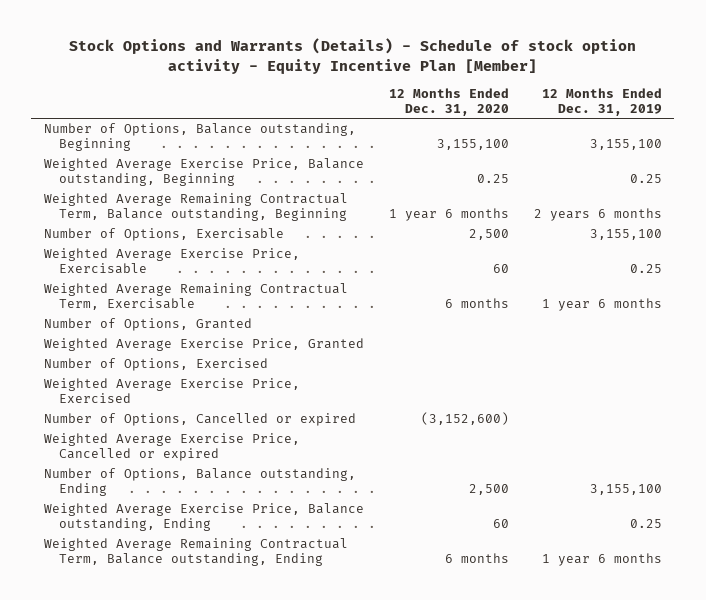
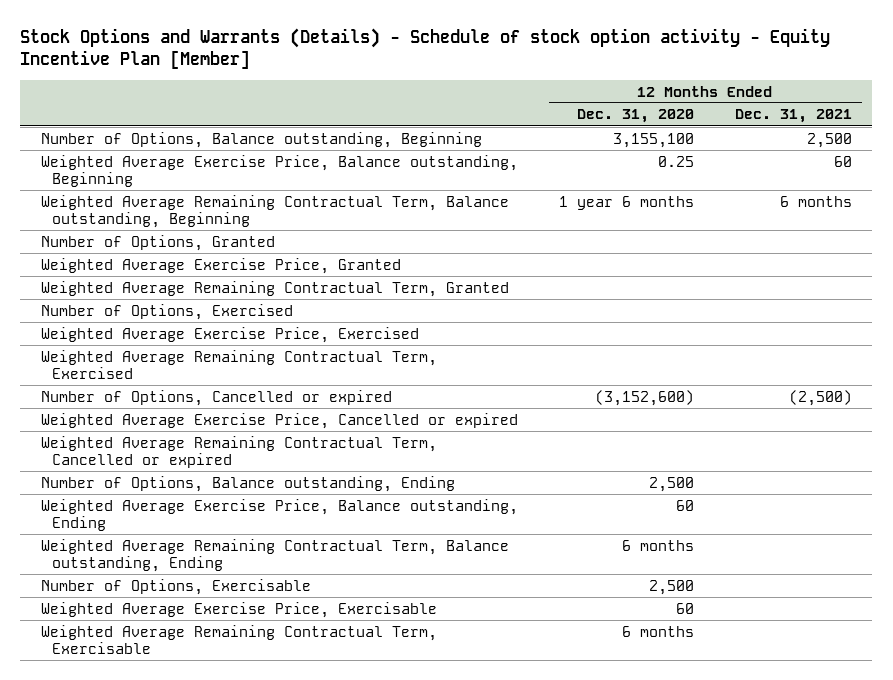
- | 12 Months Ended Dec. 31, 2020 | 12 Months Ended Dec. 31, 2019
+ | 12 Months Ended Dec. 31, 2020 | 12 Months Ended Dec. 31, 2021
+ Weighted Average Remaining Contractual Term, Granted
+ Weighted Average Remaining Contractual Term, Exercised
+ Weighted Average Remaining Contractual Term, Cancelled or expired
moved down: Number of Options, Exercisable | 2,500 |
moved down: Weighted Average Exercise Price, Exercisable | 60 |
moved down: Weighted Average Remaining Contractual Term, Exercisable | 6 months |

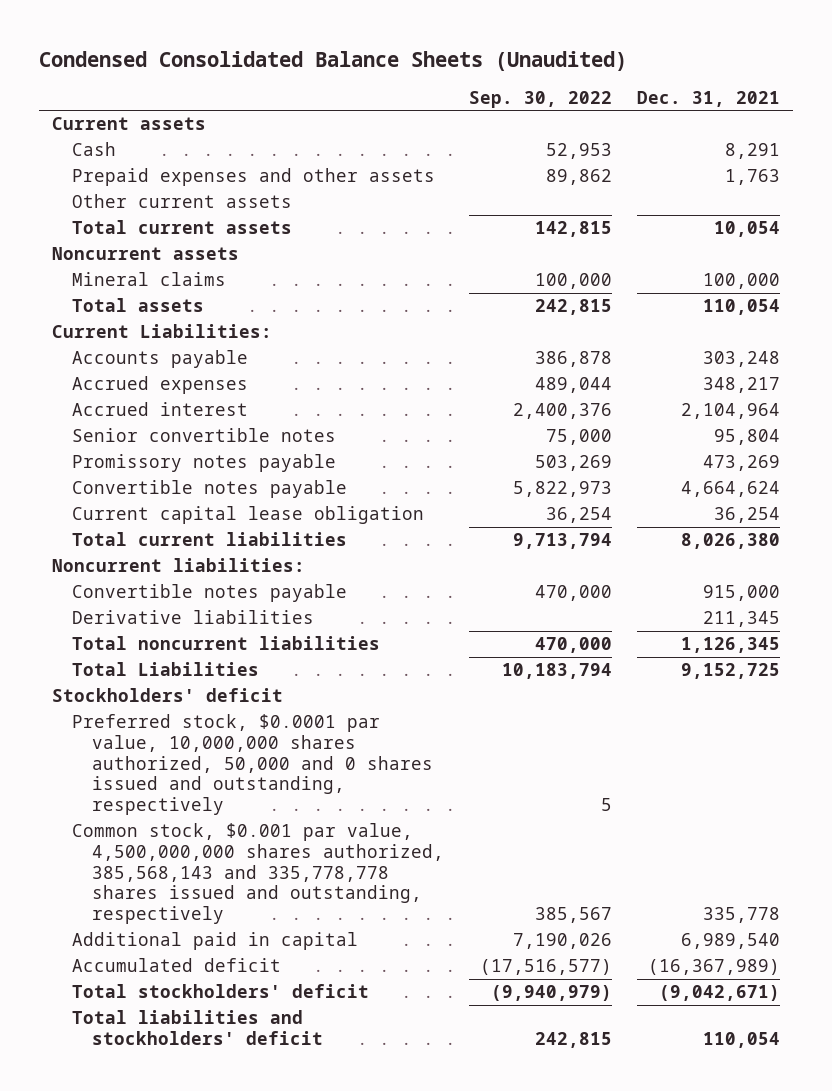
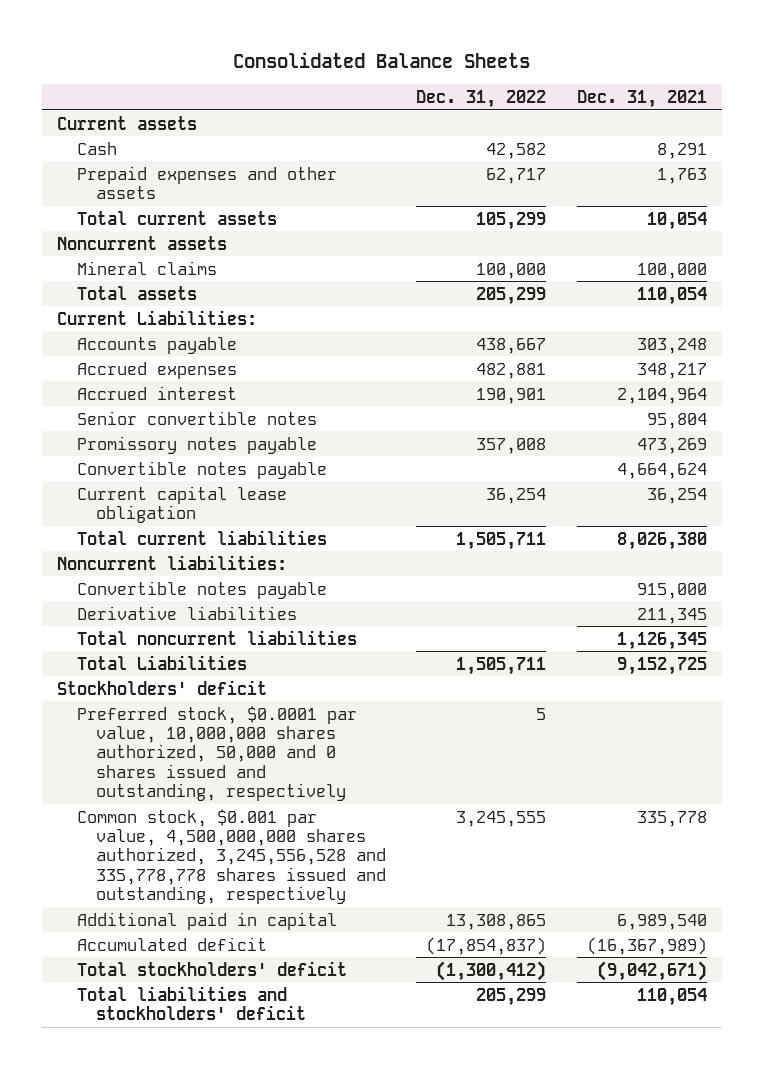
- Condensed Consolidated Balance Sheets (Unaudited)
+ Consolidated Balance Sheets
- | Sep. 30, 2022 | Dec. 31, 2021
+ | Dec. 31, 2022 | Dec. 31, 2021
- Other current assets
- Common stock, $0.001 par value, 4,500,000,000 shares authorized, 385,568,143 and 335,778,778 shares issued and outstanding, respectively | 385,567 | 335,778
+ Common stock, $0.001 par value, 4,500,000,000 shares authorized, 3,245,556,528 and 335,778,778 shares issued and outstanding, respectively | 3,245,555 | 335,778

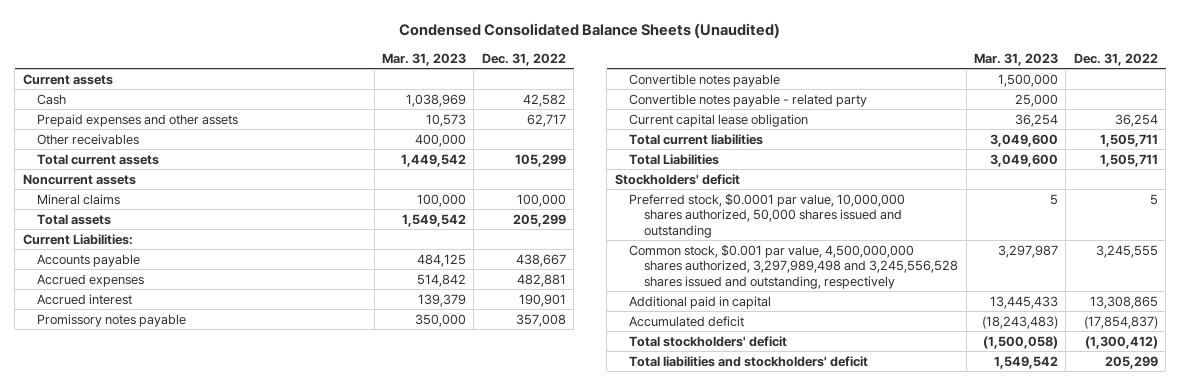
- Consolidated Balance Sheets
+ Condensed Consolidated Balance Sheets (Unaudited)
- | Dec. 31, 2022 | Dec. 31, 2021
+ | Mar. 31, 2023 | Dec. 31, 2022
+ Other receivables | 400,000 |
- Senior convertible notes | | 95,804
+ Convertible notes payable - related party | 25,000 |
- Noncurrent liabilities:
- Convertible notes payable | | 915,000
- Derivative liabilities | | 211,345
- Total noncurrent liabilities | | 1,126,345
- Preferred stock, $0.0001 par value, 10,000,000 shares authorized, 50,000 and 0 shares issued and outstanding, respectively | 5 |
- Common stock, $0.001 par value, 4,500,000,000 shares authorized, 3,245,556,528 and 335,778,778 shares issued and outstanding, respectively | 3,245,555 | 335,778
+ Preferred stock, $0.0001 par value, 10,000,000 shares authorized, 50,000 shares issued and outstanding | 5 | 5
+ Common stock, $0.001 par value, 4,500,000,000 shares authorized, 3,297,989,498 and 3,245,556,528 shares issued and outstanding, respectively | 3,297,987 | 3,245,555

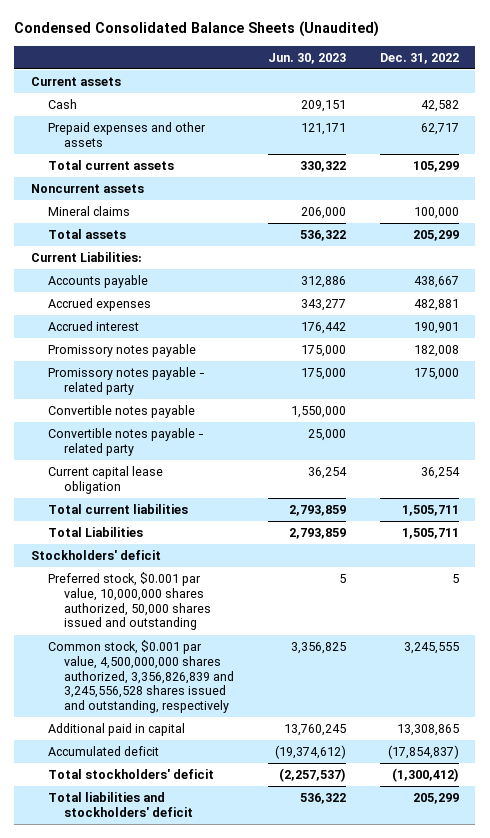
- | Mar. 31, 2023 | Dec. 31, 2022
+ | Jun. 30, 2023 | Dec. 31, 2022
- Other receivables | 400,000 |
- Promissory notes payable | 350,000 | 357,008
+ Promissory notes payable | 175,000 | 182,008
+ Promissory notes payable - related party | 175,000 | 175,000
- Preferred stock, $0.0001 par value, 10,000,000 shares authorized, 50,000 shares issued and outstanding | 5 | 5
- Common stock, $0.001 par value, 4,500,000,000 shares authorized, 3,297,989,498 and 3,245,556,528 shares issued and outstanding, respectively | 3,297,987 | 3,245,555
+ Preferred stock, $0.001 par value, 10,000,000 shares authorized, 50,000 shares issued and outstanding | 5 | 5
+ Common stock, $0.001 par value, 4,500,000,000 shares authorized, 3,356,826,839 and 3,245,556,528 shares issued and outstanding, respectively | 3,356,825 | 3,245,555

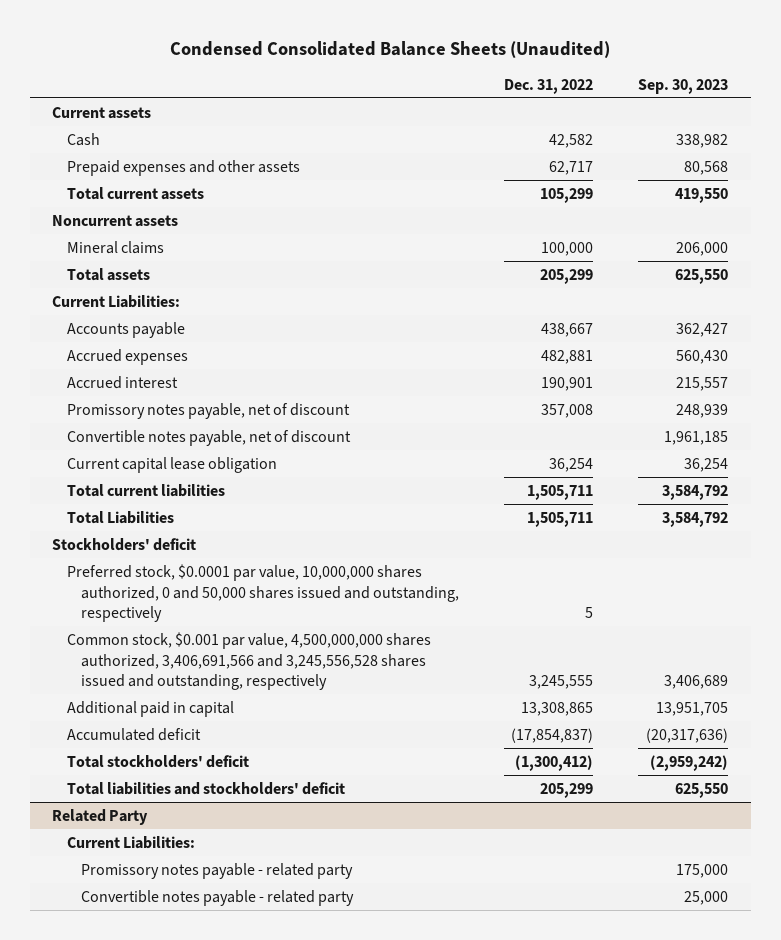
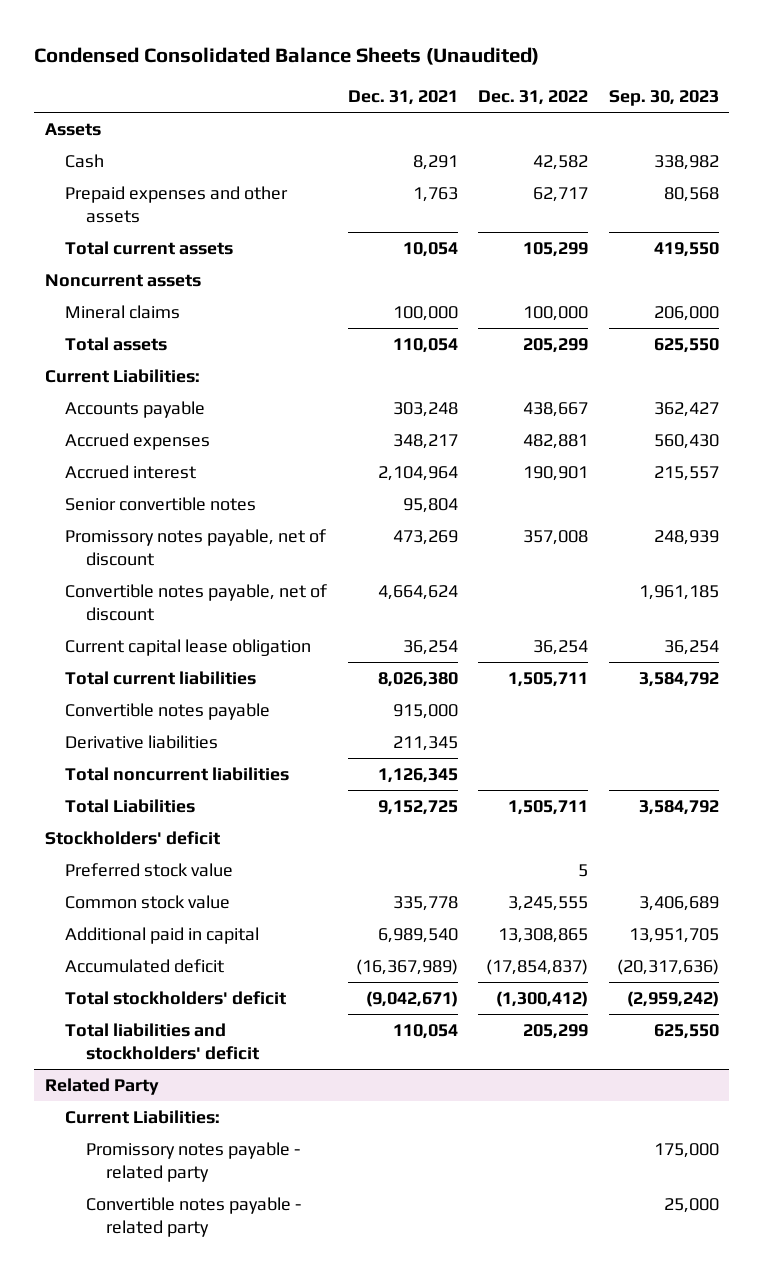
- | Dec. 31, 2022 | Sep. 30, 2023
+ | Dec. 31, 2021 | Dec. 31, 2022 | Sep. 30, 2023
- Current assets
+ Assets
+ Senior convertible notes | 95,804 | |
+ Convertible notes payable | 915,000 | |
+ Derivative liabilities | 211,345 | |
+ Total noncurrent liabilities | 1,126,345 | |
- Preferred stock, $0.0001 par value, 10,000,000 shares authorized, 0 and 50,000 shares issued and outstanding, respectively | 5 |
- Common stock, $0.001 par value, 4,500,000,000 shares authorized, 3,406,691,566 and 3,245,556,528 shares issued and outstanding, respectively | 3,245,555 | 3,406,689
+ Preferred stock value | | 5 |
+ Common stock value | 335,778 | 3,245,555 | 3,406,689

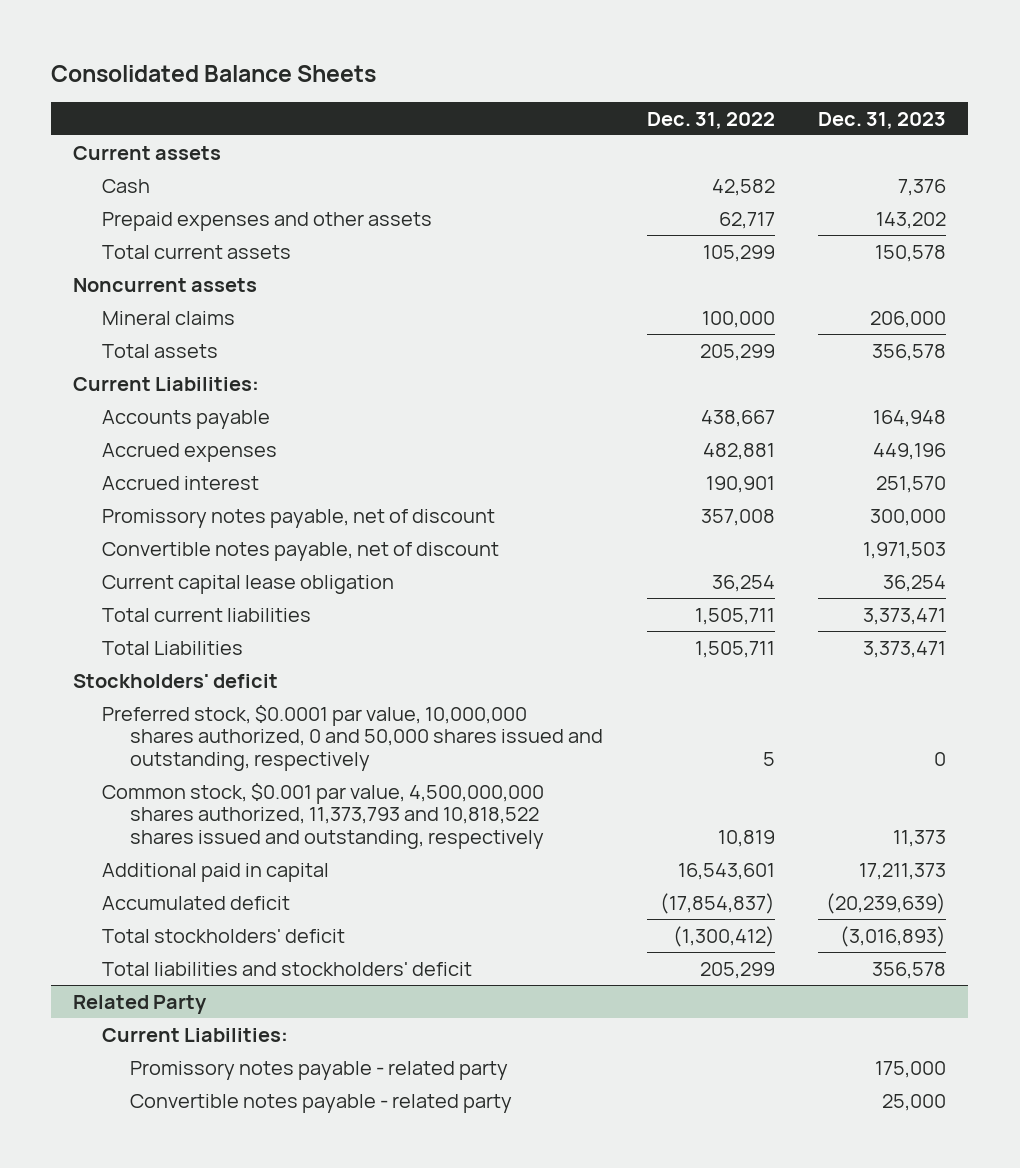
- Condensed Consolidated Balance Sheets (Unaudited)
+ Consolidated Balance Sheets
- | Dec. 31, 2021 | Dec. 31, 2022 | Sep. 30, 2023
+ | Dec. 31, 2022 | Dec. 31, 2023
- Assets
+ Current assets
- Senior convertible notes | 95,804 | |
- Convertible notes payable | 915,000 | |
- Derivative liabilities | 211,345 | |
- Total noncurrent liabilities | 1,126,345 | |
- Preferred stock value | | 5 |
- Common stock value | 335,778 | 3,245,555 | 3,406,689
- Additional paid in capital | 6,989,540 | 13,308,865 | 13,951,705
+ Preferred stock, $0.0001 par value, 10,000,000 shares authorized, 0 and 50,000 shares issued and outstanding, respectively | 5 | 0
+ Common stock, $0.001 par value, 4,500,000,000 shares authorized, 11,373,793 and 10,818,522 shares issued and outstanding, respectively | 10,819 | 11,373
+ Additional paid in capital | 16,543,601 | 17,211,373

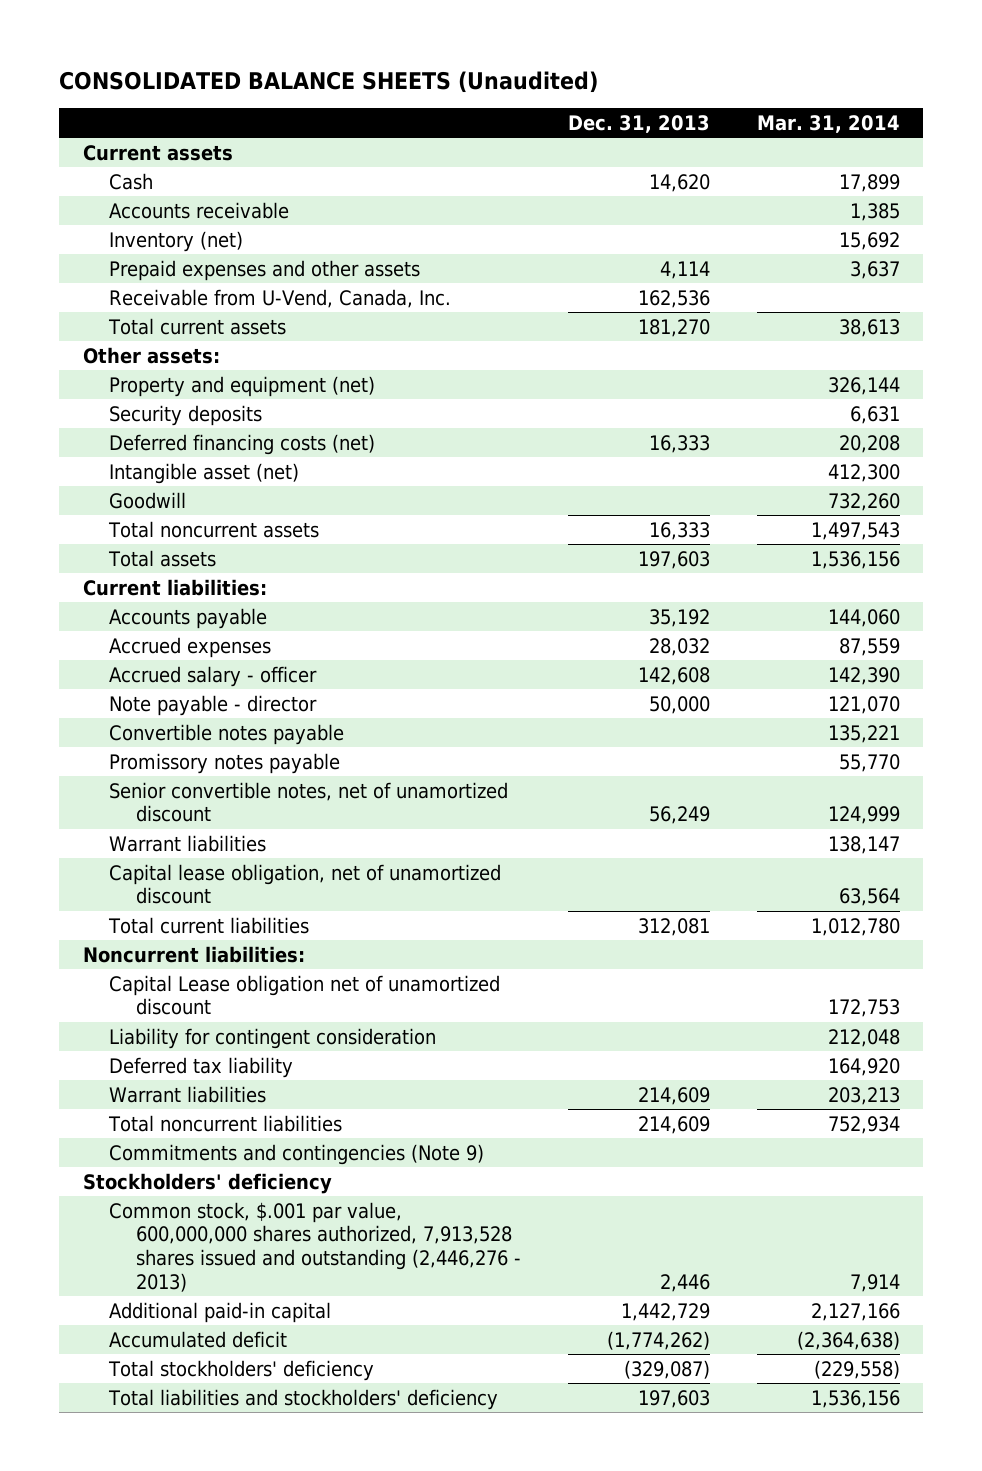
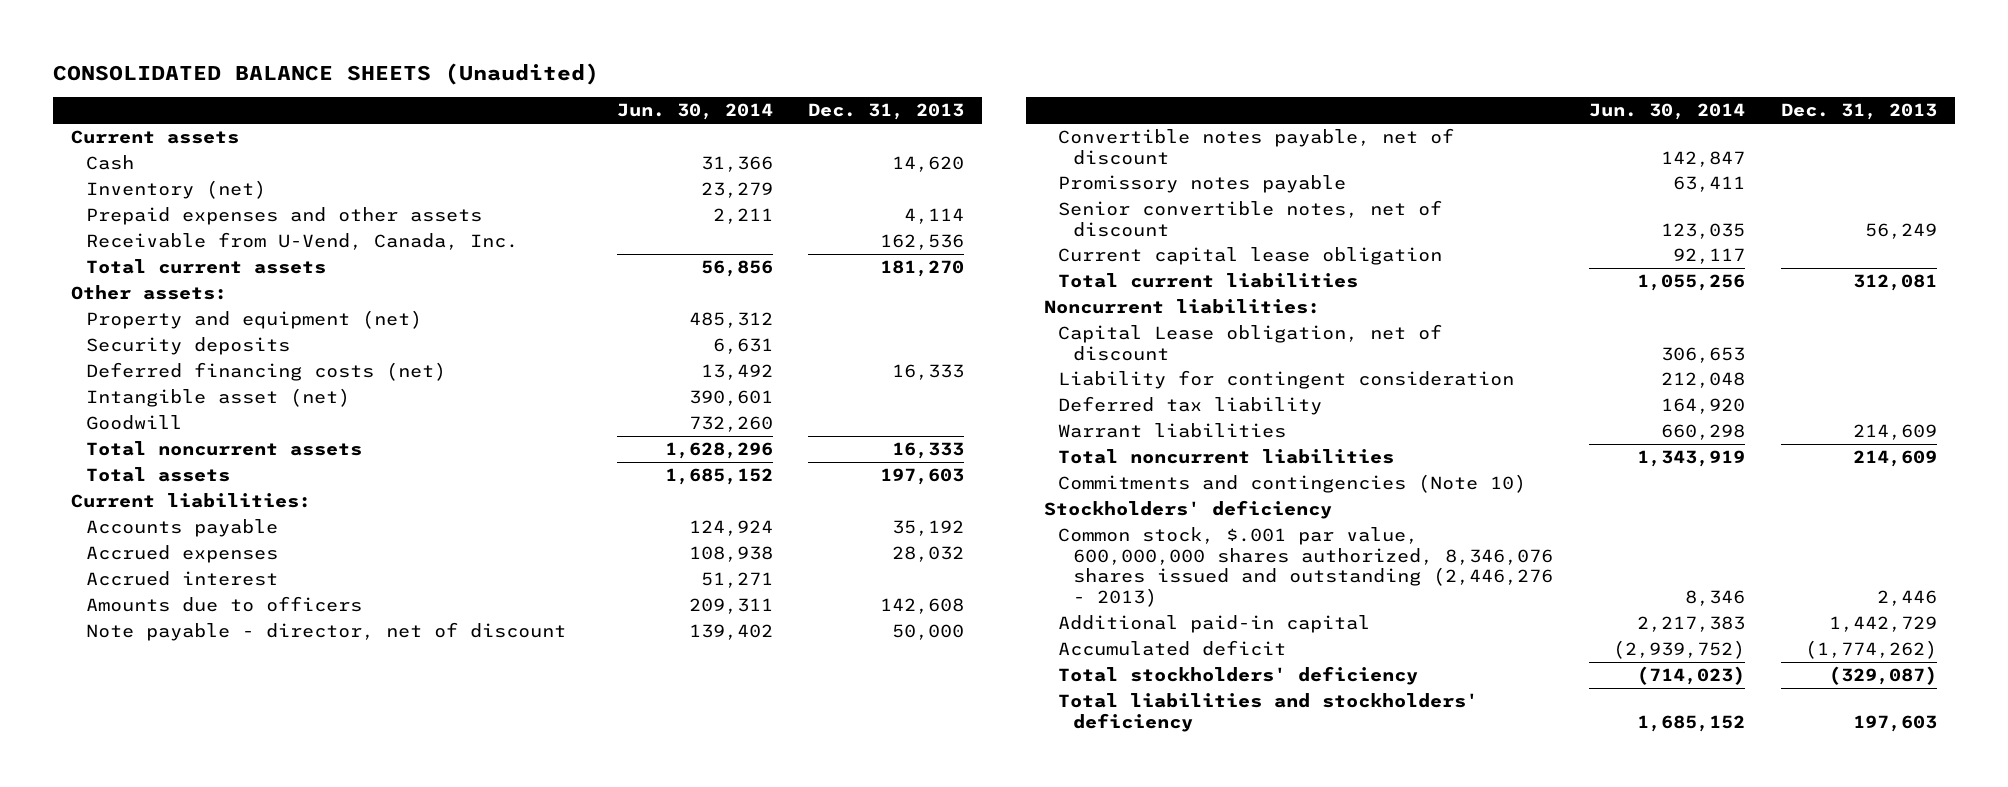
- | Dec. 31, 2013 | Mar. 31, 2014
+ | Jun. 30, 2014 | Dec. 31, 2013
- Accounts receivable | | 1,385
- Accrued salary - officer | 142,608 | 142,390
- Note payable - director | 50,000 | 121,070
- Convertible notes payable | | 135,221
+ Accrued interest | 51,271 |
+ Amounts due to officers | 209,311 | 142,608
+ Note payable - director, net of discount | 139,402 | 50,000
+ Convertible notes payable, net of discount | 142,847 |
- Senior convertible notes, net of unamortized discount | 56,249 | 124,999
- Warrant liabilities | | 138,147
- Capital lease obligation, net of unamortized discount | | 63,564
+ Senior convertible notes, net of discount | 123,035 | 56,249
+ Current capital lease obligation | 92,117 |
- Capital Lease obligation net of unamortized discount | | 172,753
+ Capital Lease obligation, net of discount | 306,653 |
- Commitments and contingencies (Note 9)
+ Commitments and contingencies (Note 10)
- Common stock, $.001 par value, 600,000,000 shares authorized, 7,913,528 shares issued and outstanding (2,446,276 - 2013) | 2,446 | 7,914
+ Common stock, $.001 par value, 600,000,000 shares authorized, 8,346,076 shares issued and outstanding (2,446,276 - 2013) | 8,346 | 2,446

